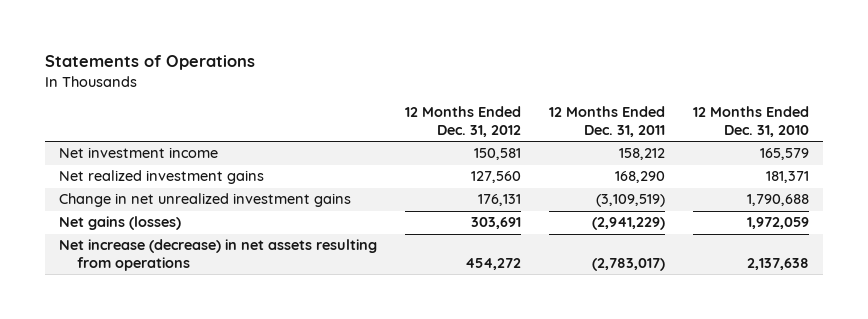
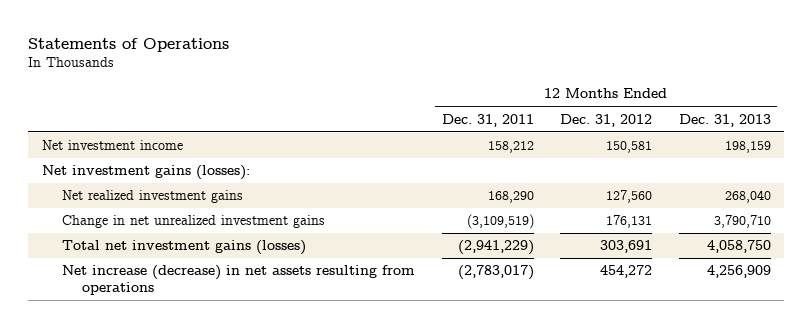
- | 12 Months Ended Dec. 31, 2012 | 12 Months Ended Dec. 31, 2011 | 12 Months Ended Dec. 31, 2010
+ | 12 Months Ended Dec. 31, 2011 | 12 Months Ended Dec. 31, 2012 | 12 Months Ended Dec. 31, 2013
+ Net investment gains (losses):
- Net gains (losses) | 303,691 | (2,941,229) | 1,972,059
+ Total net investment gains (losses) | (2,941,229) | 303,691 | 4,058,750

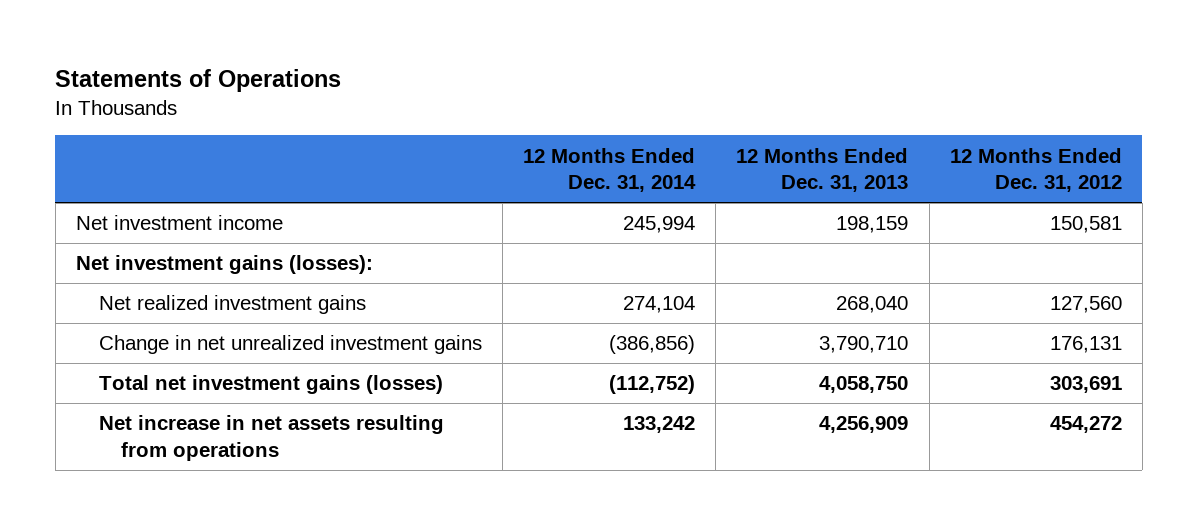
- | 12 Months Ended Dec. 31, 2011 | 12 Months Ended Dec. 31, 2012 | 12 Months Ended Dec. 31, 2013
+ | 12 Months Ended Dec. 31, 2014 | 12 Months Ended Dec. 31, 2013 | 12 Months Ended Dec. 31, 2012
- Net increase (decrease) in net assets resulting from operations | (2,783,017) | 454,272 | 4,256,909
+ Net increase in net assets resulting from operations | 133,242 | 4,256,909 | 454,272

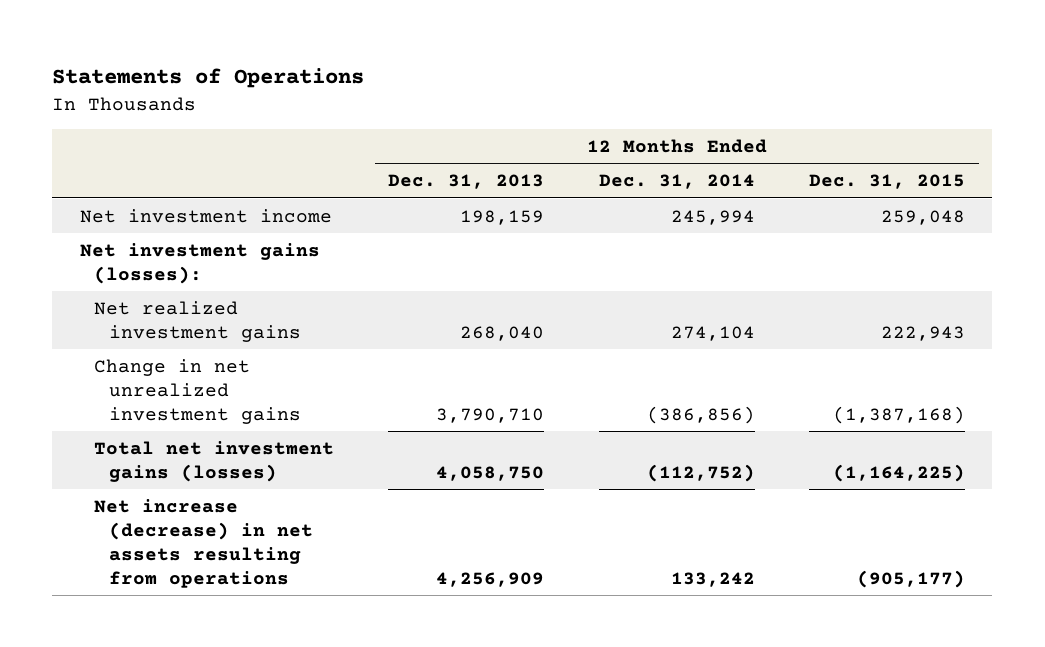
- | 12 Months Ended Dec. 31, 2014 | 12 Months Ended Dec. 31, 2013 | 12 Months Ended Dec. 31, 2012
+ | 12 Months Ended Dec. 31, 2013 | 12 Months Ended Dec. 31, 2014 | 12 Months Ended Dec. 31, 2015
- Net increase in net assets resulting from operations | 133,242 | 4,256,909 | 454,272
+ Net increase (decrease) in net assets resulting from operations | 4,256,909 | 133,242 | (905,177)

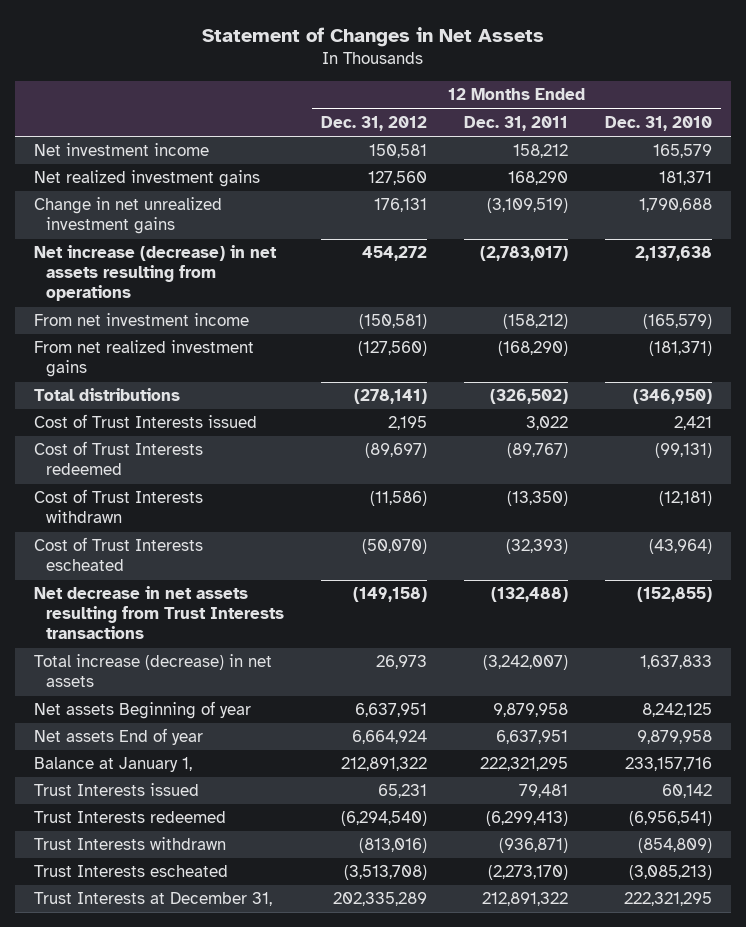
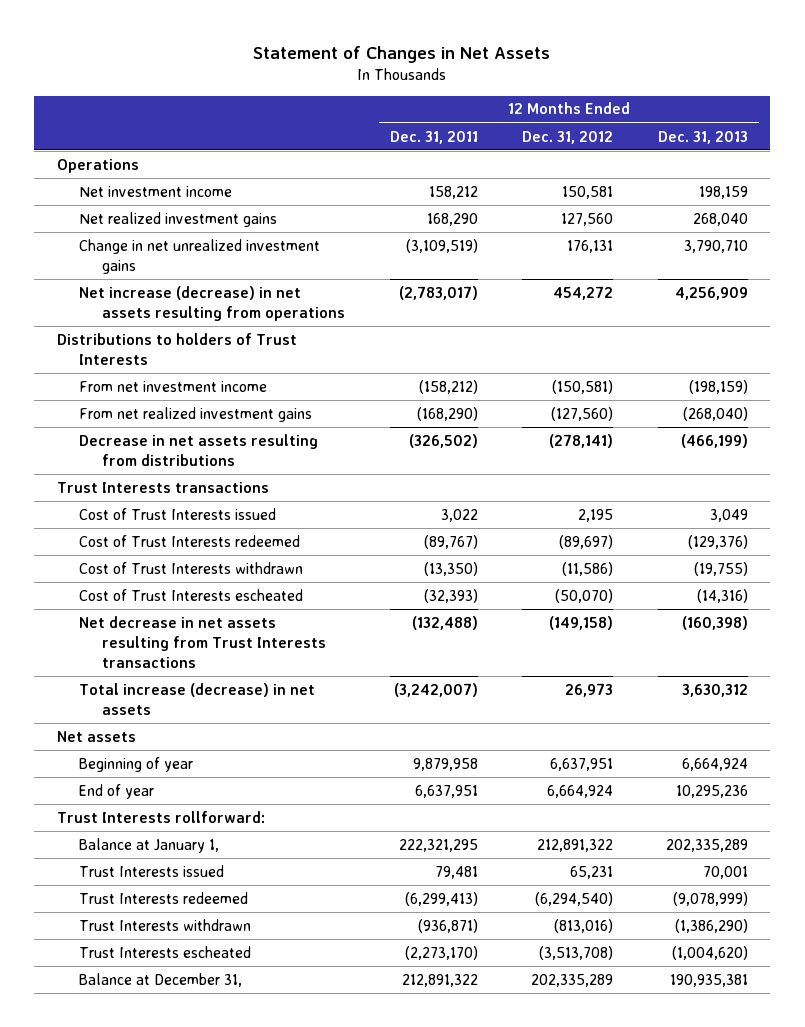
- | 12 Months Ended Dec. 31, 2012 | 12 Months Ended Dec. 31, 2011 | 12 Months Ended Dec. 31, 2010
+ | 12 Months Ended Dec. 31, 2011 | 12 Months Ended Dec. 31, 2012 | 12 Months Ended Dec. 31, 2013
+ Operations
+ Distributions to holders of Trust Interests
- Total distributions | (278,141) | (326,502) | (346,950)
+ Decrease in net assets resulting from distributions | (326,502) | (278,141) | (466,199)
+ Trust Interests transactions
- Net assets Beginning of year | 6,637,951 | 9,879,958 | 8,242,125
- Net assets End of year | 6,664,924 | 6,637,951 | 9,879,958
+ Net assets
+ Beginning of year | 9,879,958 | 6,637,951 | 6,664,924
+ End of year | 6,637,951 | 6,664,924 | 10,295,236
+ Trust Interests rollforward:
- Trust Interests at December 31, | 202,335,289 | 212,891,322 | 222,321,295
+ Balance at December 31, | 212,891,322 | 202,335,289 | 190,935,381

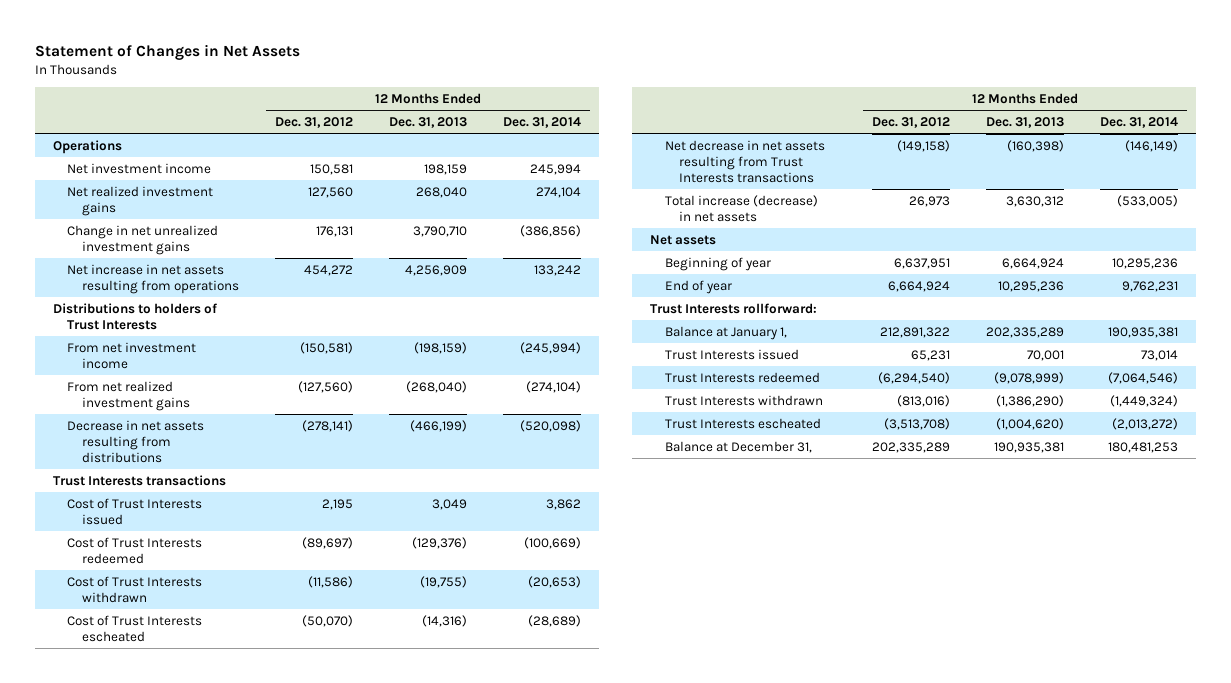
- | 12 Months Ended Dec. 31, 2011 | 12 Months Ended Dec. 31, 2012 | 12 Months Ended Dec. 31, 2013
+ | 12 Months Ended Dec. 31, 2012 | 12 Months Ended Dec. 31, 2013 | 12 Months Ended Dec. 31, 2014
- Net increase (decrease) in net assets resulting from operations | (2,783,017) | 454,272 | 4,256,909
+ Net increase in net assets resulting from operations | 454,272 | 4,256,909 | 133,242

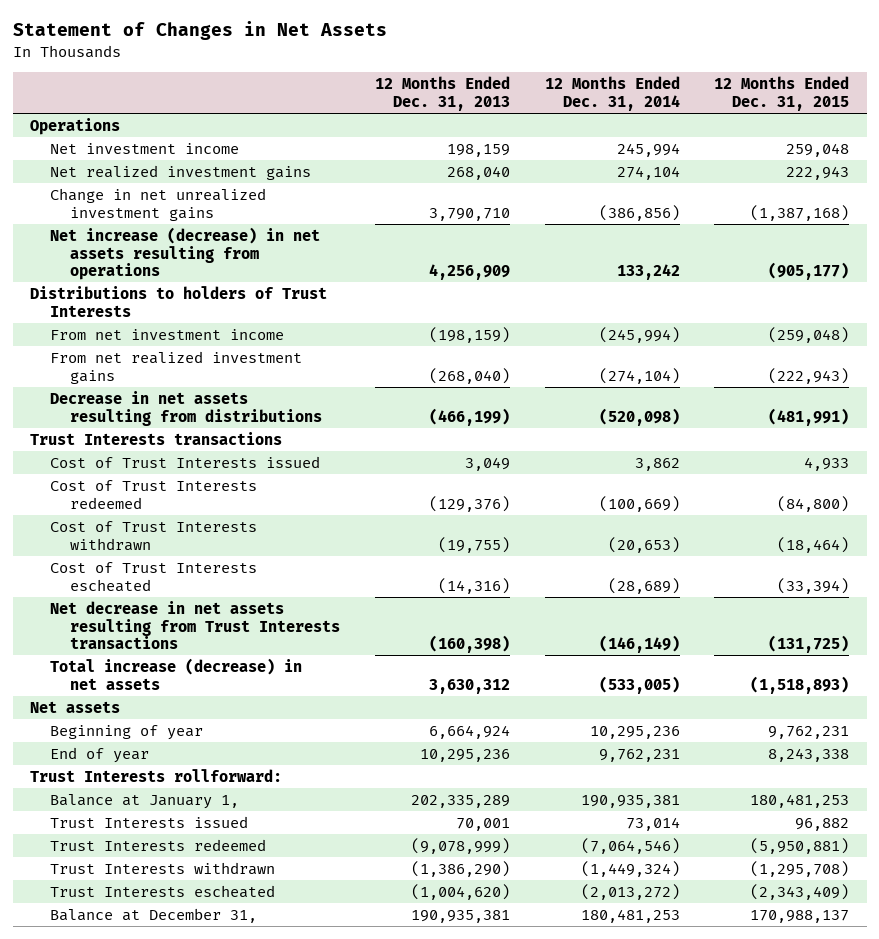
- | 12 Months Ended Dec. 31, 2012 | 12 Months Ended Dec. 31, 2013 | 12 Months Ended Dec. 31, 2014
+ | 12 Months Ended Dec. 31, 2013 | 12 Months Ended Dec. 31, 2014 | 12 Months Ended Dec. 31, 2015
- Net increase in net assets resulting from operations | 454,272 | 4,256,909 | 133,242
+ Net increase (decrease) in net assets resulting from operations | 4,256,909 | 133,242 | (905,177)

